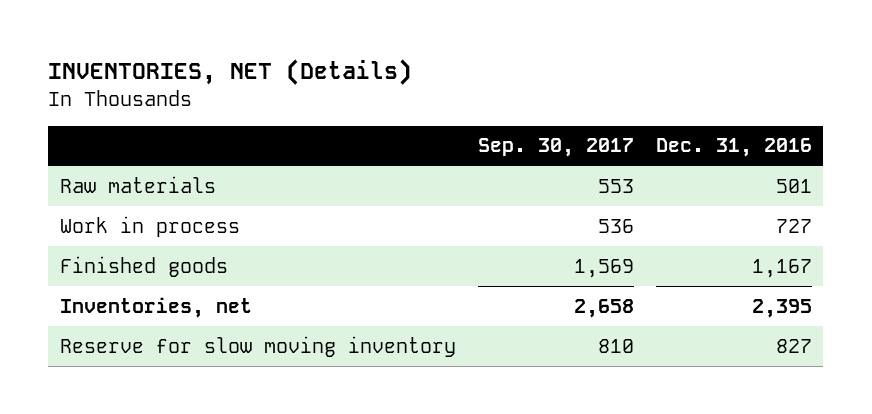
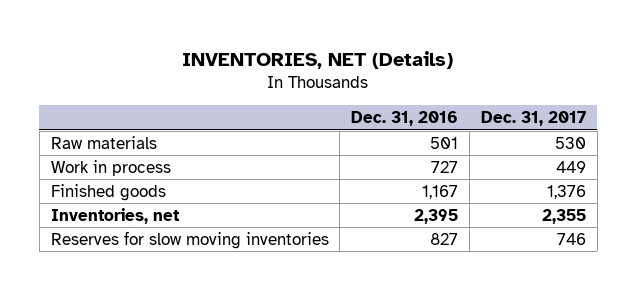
- | Sep. 30, 2017 | Dec. 31, 2016
+ | Dec. 31, 2016 | Dec. 31, 2017
- Reserve for slow moving inventory | 810 | 827
+ Reserves for slow moving inventories | 827 | 746

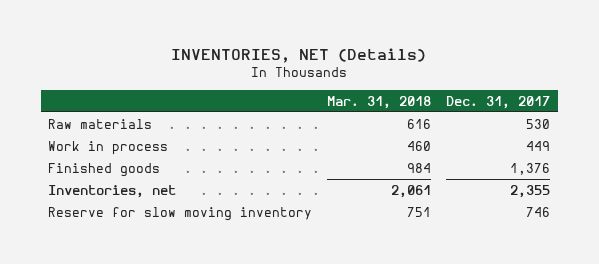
- | Dec. 31, 2016 | Dec. 31, 2017
+ | Mar. 31, 2018 | Dec. 31, 2017
- Reserves for slow moving inventories | 827 | 746
+ Reserve for slow moving inventory | 751 | 746

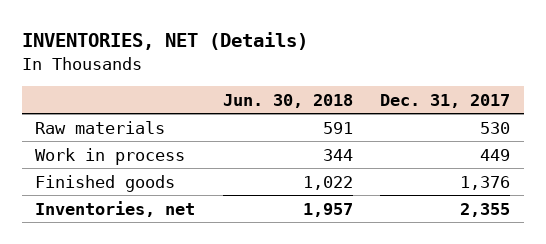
- | Mar. 31, 2018 | Dec. 31, 2017
+ | Jun. 30, 2018 | Dec. 31, 2017
- Reserve for slow moving inventory | 751 | 746

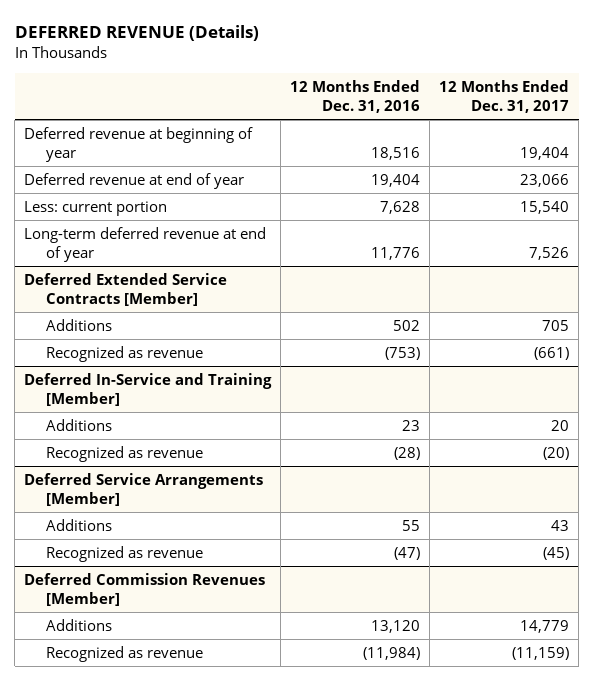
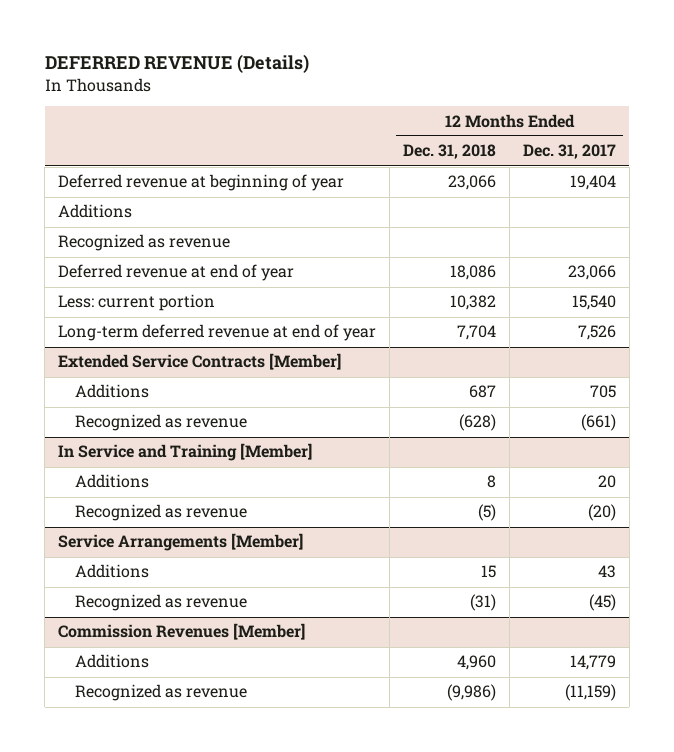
- | 12 Months Ended Dec. 31, 2016 | 12 Months Ended Dec. 31, 2017
+ | 12 Months Ended Dec. 31, 2018 | 12 Months Ended Dec. 31, 2017
+ Additions
+ Recognized as revenue
- Deferred Extended Service Contracts [Member]
+ Extended Service Contracts [Member]
- Deferred In-Service and Training [Member]
+ In Service and Training [Member]
- Deferred Service Arrangements [Member]
+ Service Arrangements [Member]
- Deferred Commission Revenues [Member]
+ Commission Revenues [Member]

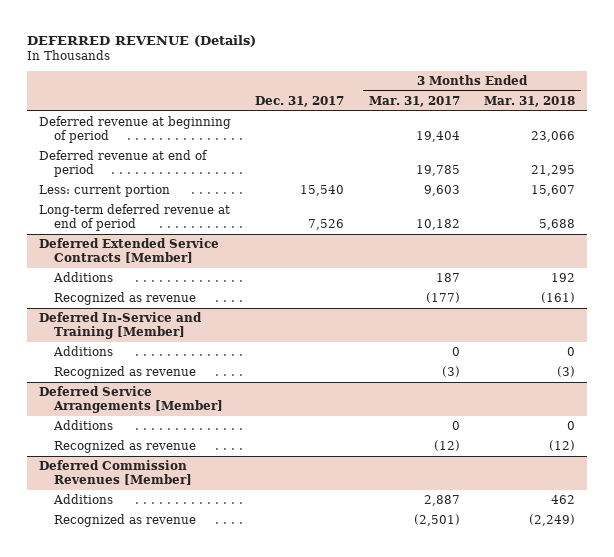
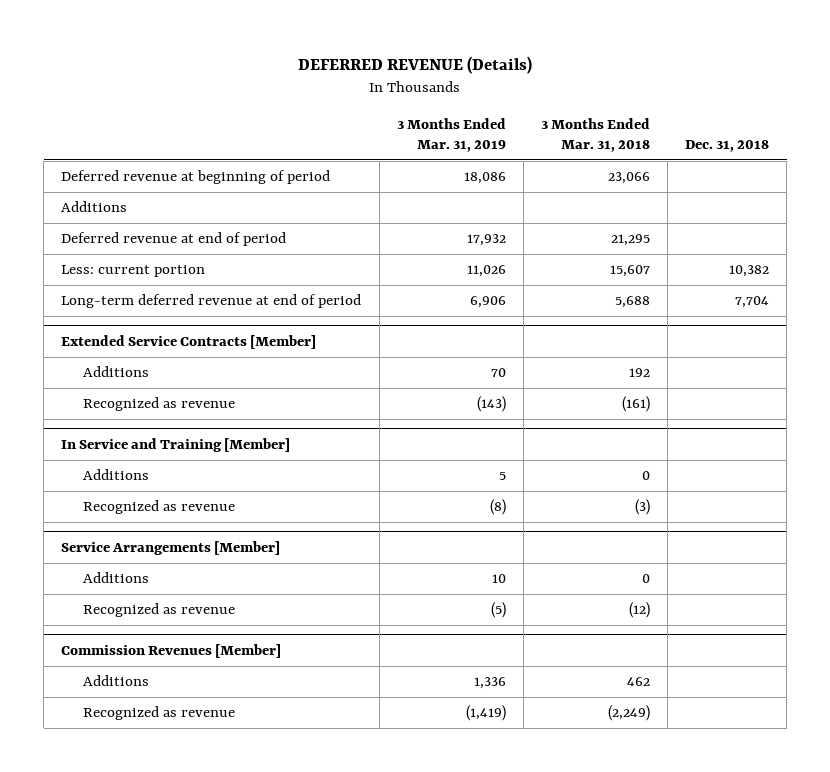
- | Dec. 31, 2017 | 3 Months Ended Mar. 31, 2017 | 3 Months Ended Mar. 31, 2018
+ | 3 Months Ended Mar. 31, 2019 | 3 Months Ended Mar. 31, 2018 | Dec. 31, 2018
+ Additions
- Deferred Extended Service Contracts [Member]
+ Extended Service Contracts [Member]
- Deferred In-Service and Training [Member]
+ In Service and Training [Member]
- Deferred Service Arrangements [Member]
+ Service Arrangements [Member]
- Deferred Commission Revenues [Member]
+ Commission Revenues [Member]

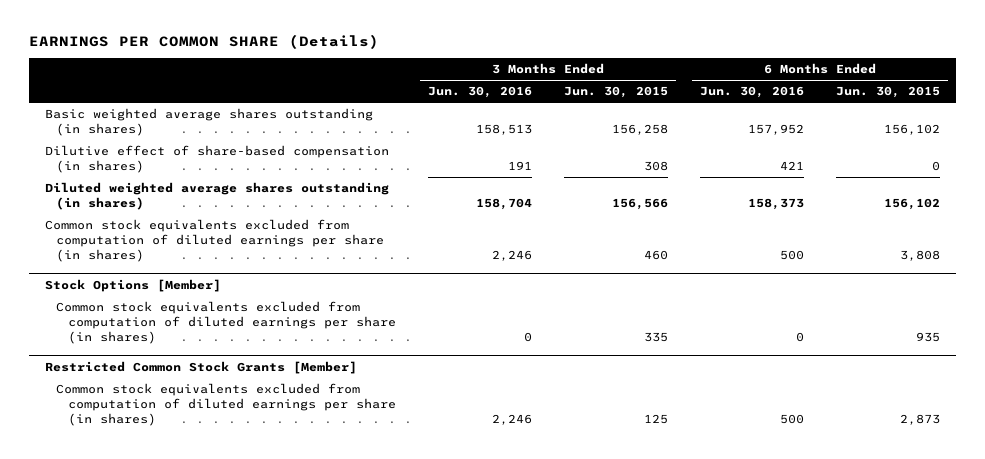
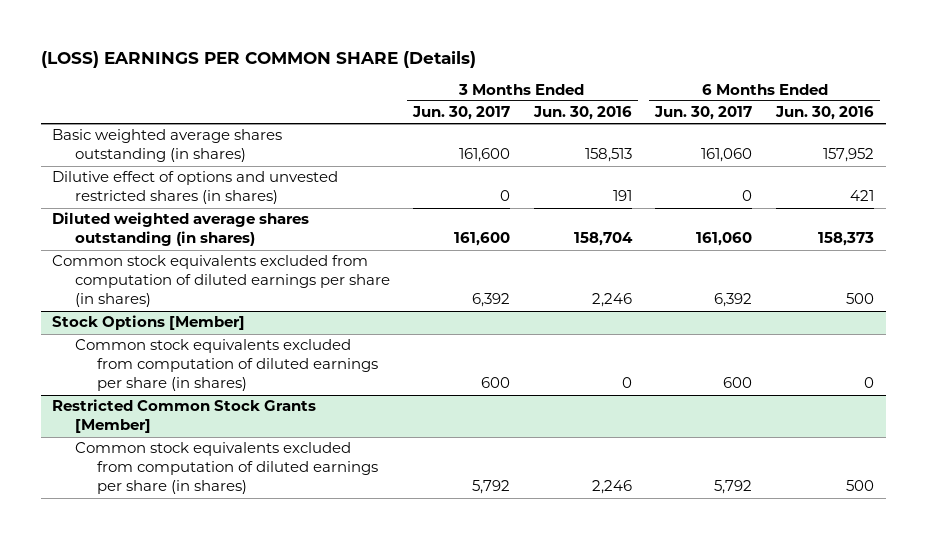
- EARNINGS PER COMMON SHARE (Details)
+ (LOSS) EARNINGS PER COMMON SHARE (Details)
- | 3 Months Ended Jun. 30, 2016 | 3 Months Ended Jun. 30, 2015 | 6 Months Ended Jun. 30, 2016 | 6 Months Ended Jun. 30, 2015
+ | 3 Months Ended Jun. 30, 2017 | 3 Months Ended Jun. 30, 2016 | 6 Months Ended Jun. 30, 2017 | 6 Months Ended Jun. 30, 2016
- Dilutive effect of share-based compensation (in shares) | 191 | 308 | 421 | 0
+ Dilutive effect of options and unvested restricted shares (in shares) | 0 | 191 | 0 | 421

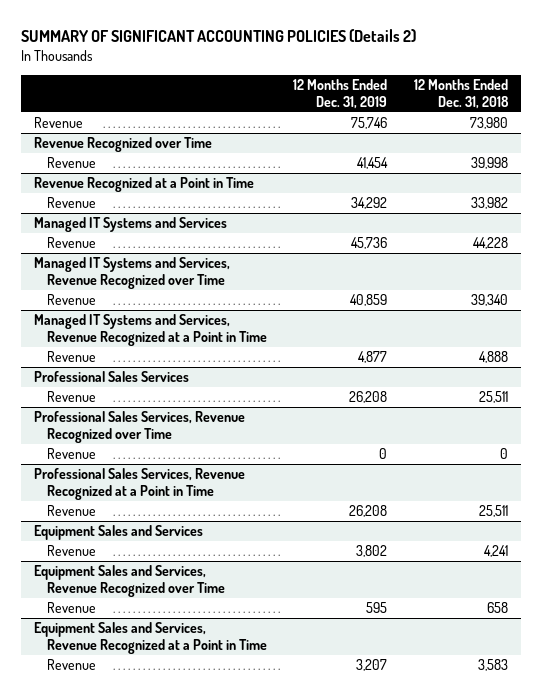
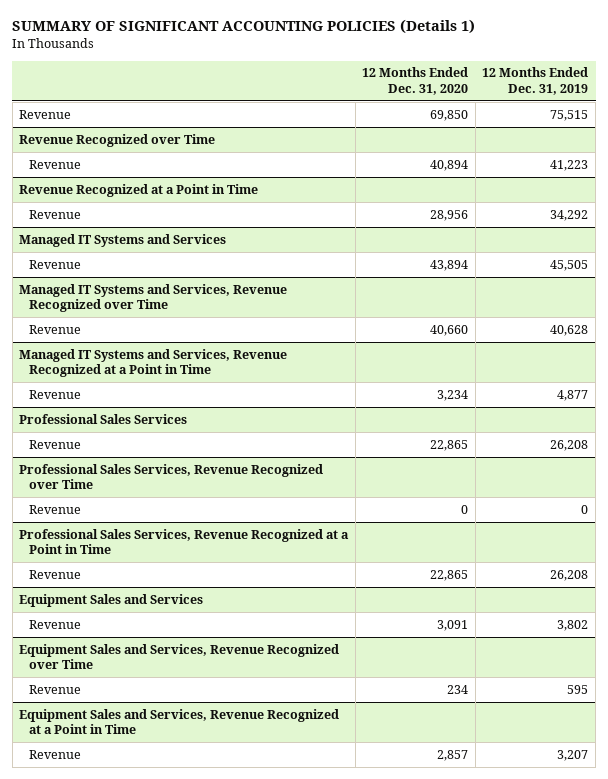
- SUMMARY OF SIGNIFICANT ACCOUNTING POLICIES (Details 2)
+ SUMMARY OF SIGNIFICANT ACCOUNTING POLICIES (Details 1)
- | 12 Months Ended Dec. 31, 2019 | 12 Months Ended Dec. 31, 2018
+ | 12 Months Ended Dec. 31, 2020 | 12 Months Ended Dec. 31, 2019
- Revenue | 75,746 | 73,980
+ Revenue | 69,850 | 75,515
@ Revenue Recognized over Time
- Revenue | 41,454 | 39,998
+ Revenue | 40,894 | 41,223
@ Managed IT Systems and Services
- Revenue | 45,736 | 44,228
+ Revenue | 43,894 | 45,505
@ Managed IT Systems and Services, Revenue Recognized over Time
- Revenue | 40,859 | 39,340
+ Revenue | 40,660 | 40,628

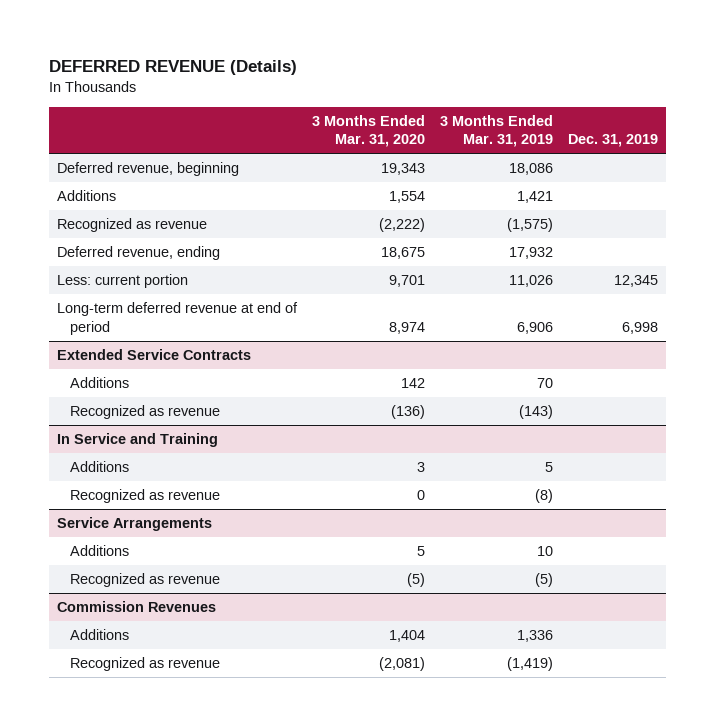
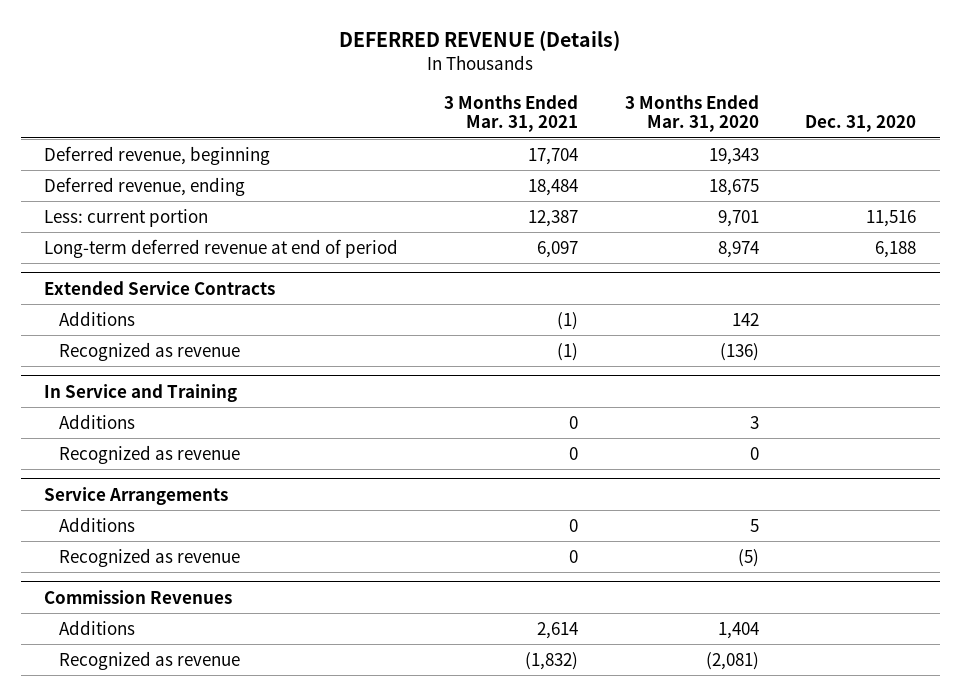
- | 3 Months Ended Mar. 31, 2020 | 3 Months Ended Mar. 31, 2019 | Dec. 31, 2019
+ | 3 Months Ended Mar. 31, 2021 | 3 Months Ended Mar. 31, 2020 | Dec. 31, 2020
- Additions | 1,554 | 1,421 |
- Recognized as revenue | (2,222) | (1,575) |

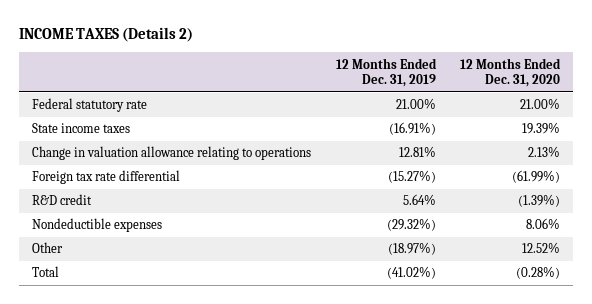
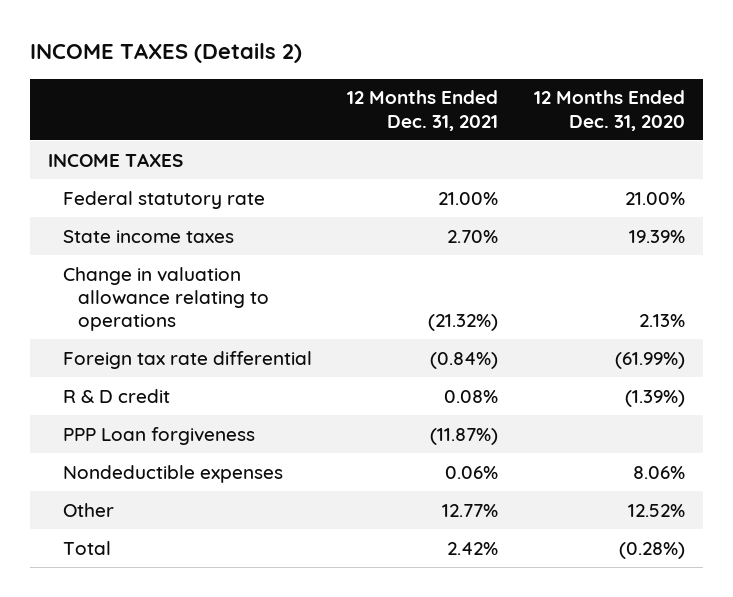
- | 12 Months Ended Dec. 31, 2019 | 12 Months Ended Dec. 31, 2020
+ | 12 Months Ended Dec. 31, 2021 | 12 Months Ended Dec. 31, 2020
+ INCOME TAXES
- R&D credit | 5.64% | (1.39%)
+ R & D credit | 0.08% | (1.39%)
+ PPP Loan forgiveness | (11.87%) |

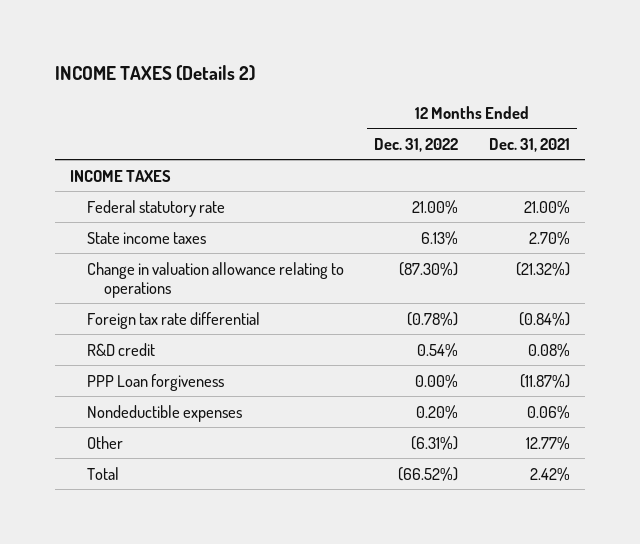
- | 12 Months Ended Dec. 31, 2021 | 12 Months Ended Dec. 31, 2020
+ | 12 Months Ended Dec. 31, 2022 | 12 Months Ended Dec. 31, 2021
- R & D credit | 0.08% | (1.39%)
+ R&D credit | 0.54% | 0.08%

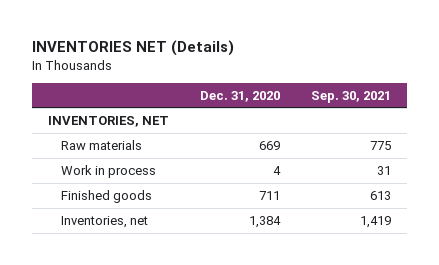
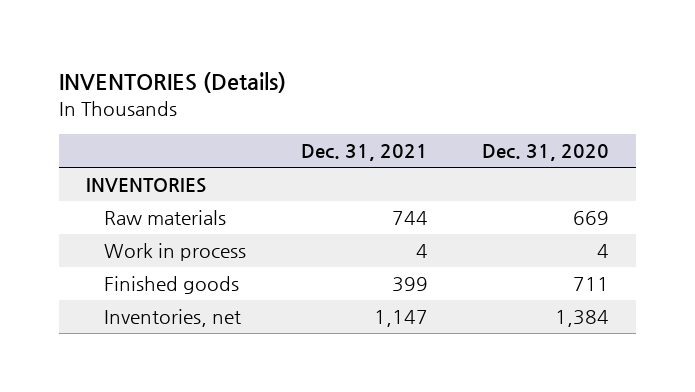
- INVENTORIES NET (Details)
+ INVENTORIES (Details)
- | Dec. 31, 2020 | Sep. 30, 2021
+ | Dec. 31, 2021 | Dec. 31, 2020
- INVENTORIES, NET
+ INVENTORIES

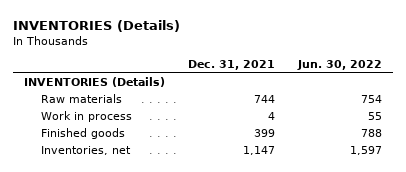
- | Dec. 31, 2021 | Dec. 31, 2020
+ | Dec. 31, 2021 | Jun. 30, 2022
- INVENTORIES
+ INVENTORIES (Details)

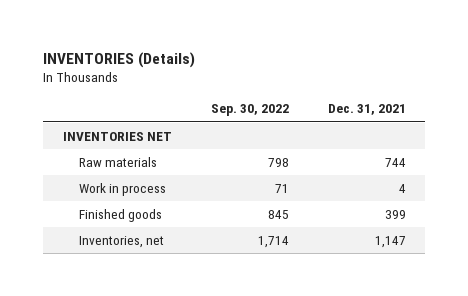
- | Dec. 31, 2021 | Jun. 30, 2022
+ | Sep. 30, 2022 | Dec. 31, 2021
- INVENTORIES (Details)
+ INVENTORIES NET

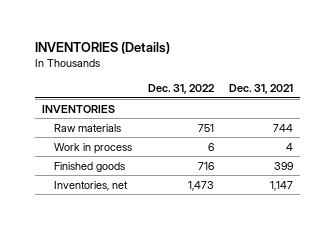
- | Sep. 30, 2022 | Dec. 31, 2021
+ | Dec. 31, 2022 | Dec. 31, 2021
- INVENTORIES NET
+ INVENTORIES

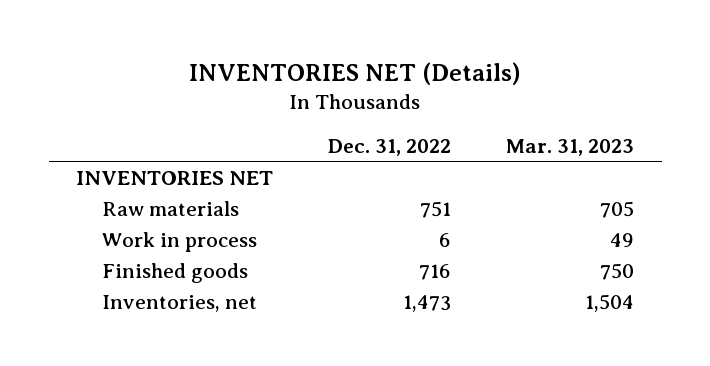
- INVENTORIES (Details)
+ INVENTORIES NET (Details)
- | Dec. 31, 2022 | Dec. 31, 2021
+ | Dec. 31, 2022 | Mar. 31, 2023
- INVENTORIES
+ INVENTORIES NET

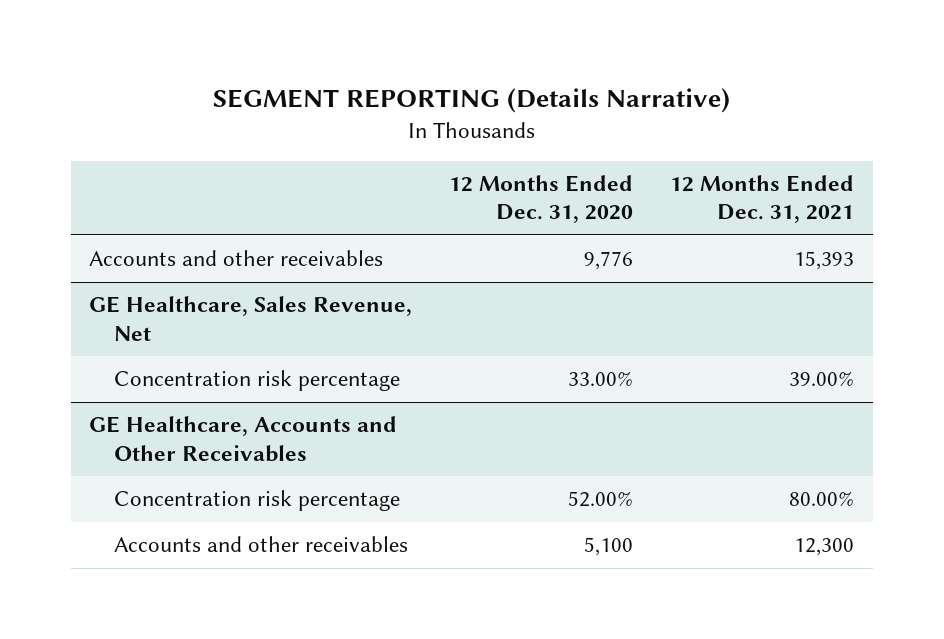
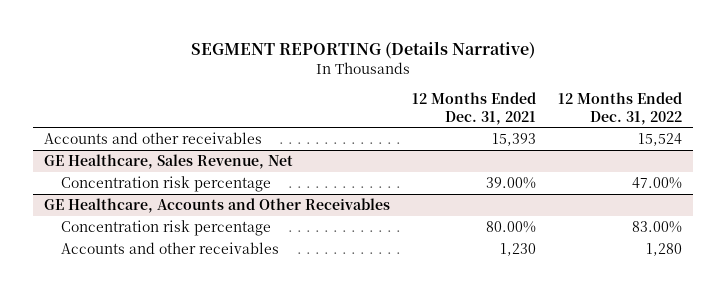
- | 12 Months Ended Dec. 31, 2020 | 12 Months Ended Dec. 31, 2021
+ | 12 Months Ended Dec. 31, 2021 | 12 Months Ended Dec. 31, 2022
@ GE Healthcare, Accounts and Other Receivables
- Accounts and other receivables | 5,100 | 12,300
+ Accounts and other receivables | 1,230 | 1,280

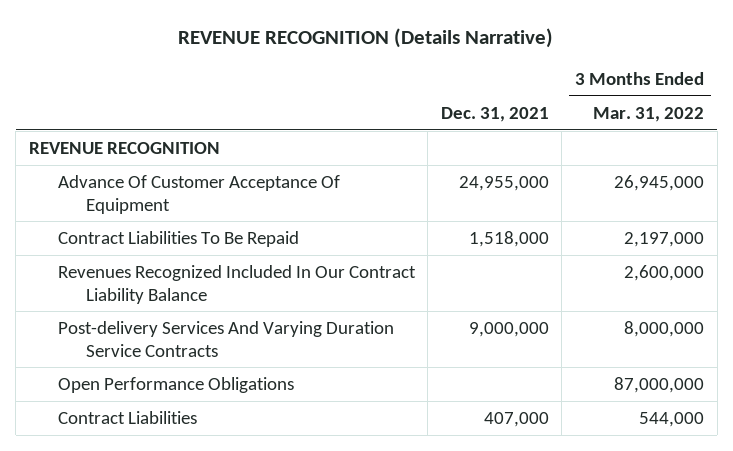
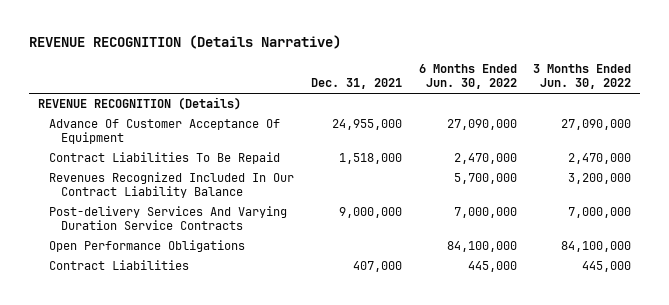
- | Dec. 31, 2021 | 3 Months Ended Mar. 31, 2022
+ | Dec. 31, 2021 | 6 Months Ended Jun. 30, 2022 | 3 Months Ended Jun. 30, 2022
- REVENUE RECOGNITION
+ REVENUE RECOGNITION (Details)

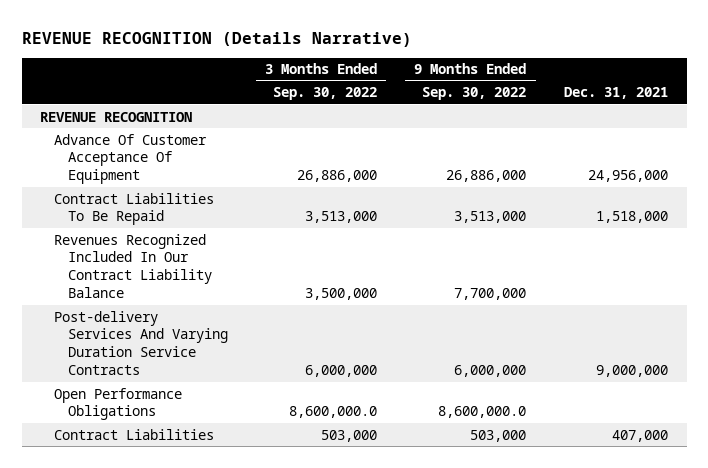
- | Dec. 31, 2021 | 6 Months Ended Jun. 30, 2022 | 3 Months Ended Jun. 30, 2022
+ | 3 Months Ended Sep. 30, 2022 | 9 Months Ended Sep. 30, 2022 | Dec. 31, 2021
- REVENUE RECOGNITION (Details)
- Advance Of Customer Acceptance Of Equipment | 24,955,000 | 27,090,000 | 27,090,000
+ REVENUE RECOGNITION
+ Advance Of Customer Acceptance Of Equipment | 26,886,000 | 26,886,000 | 24,956,000

